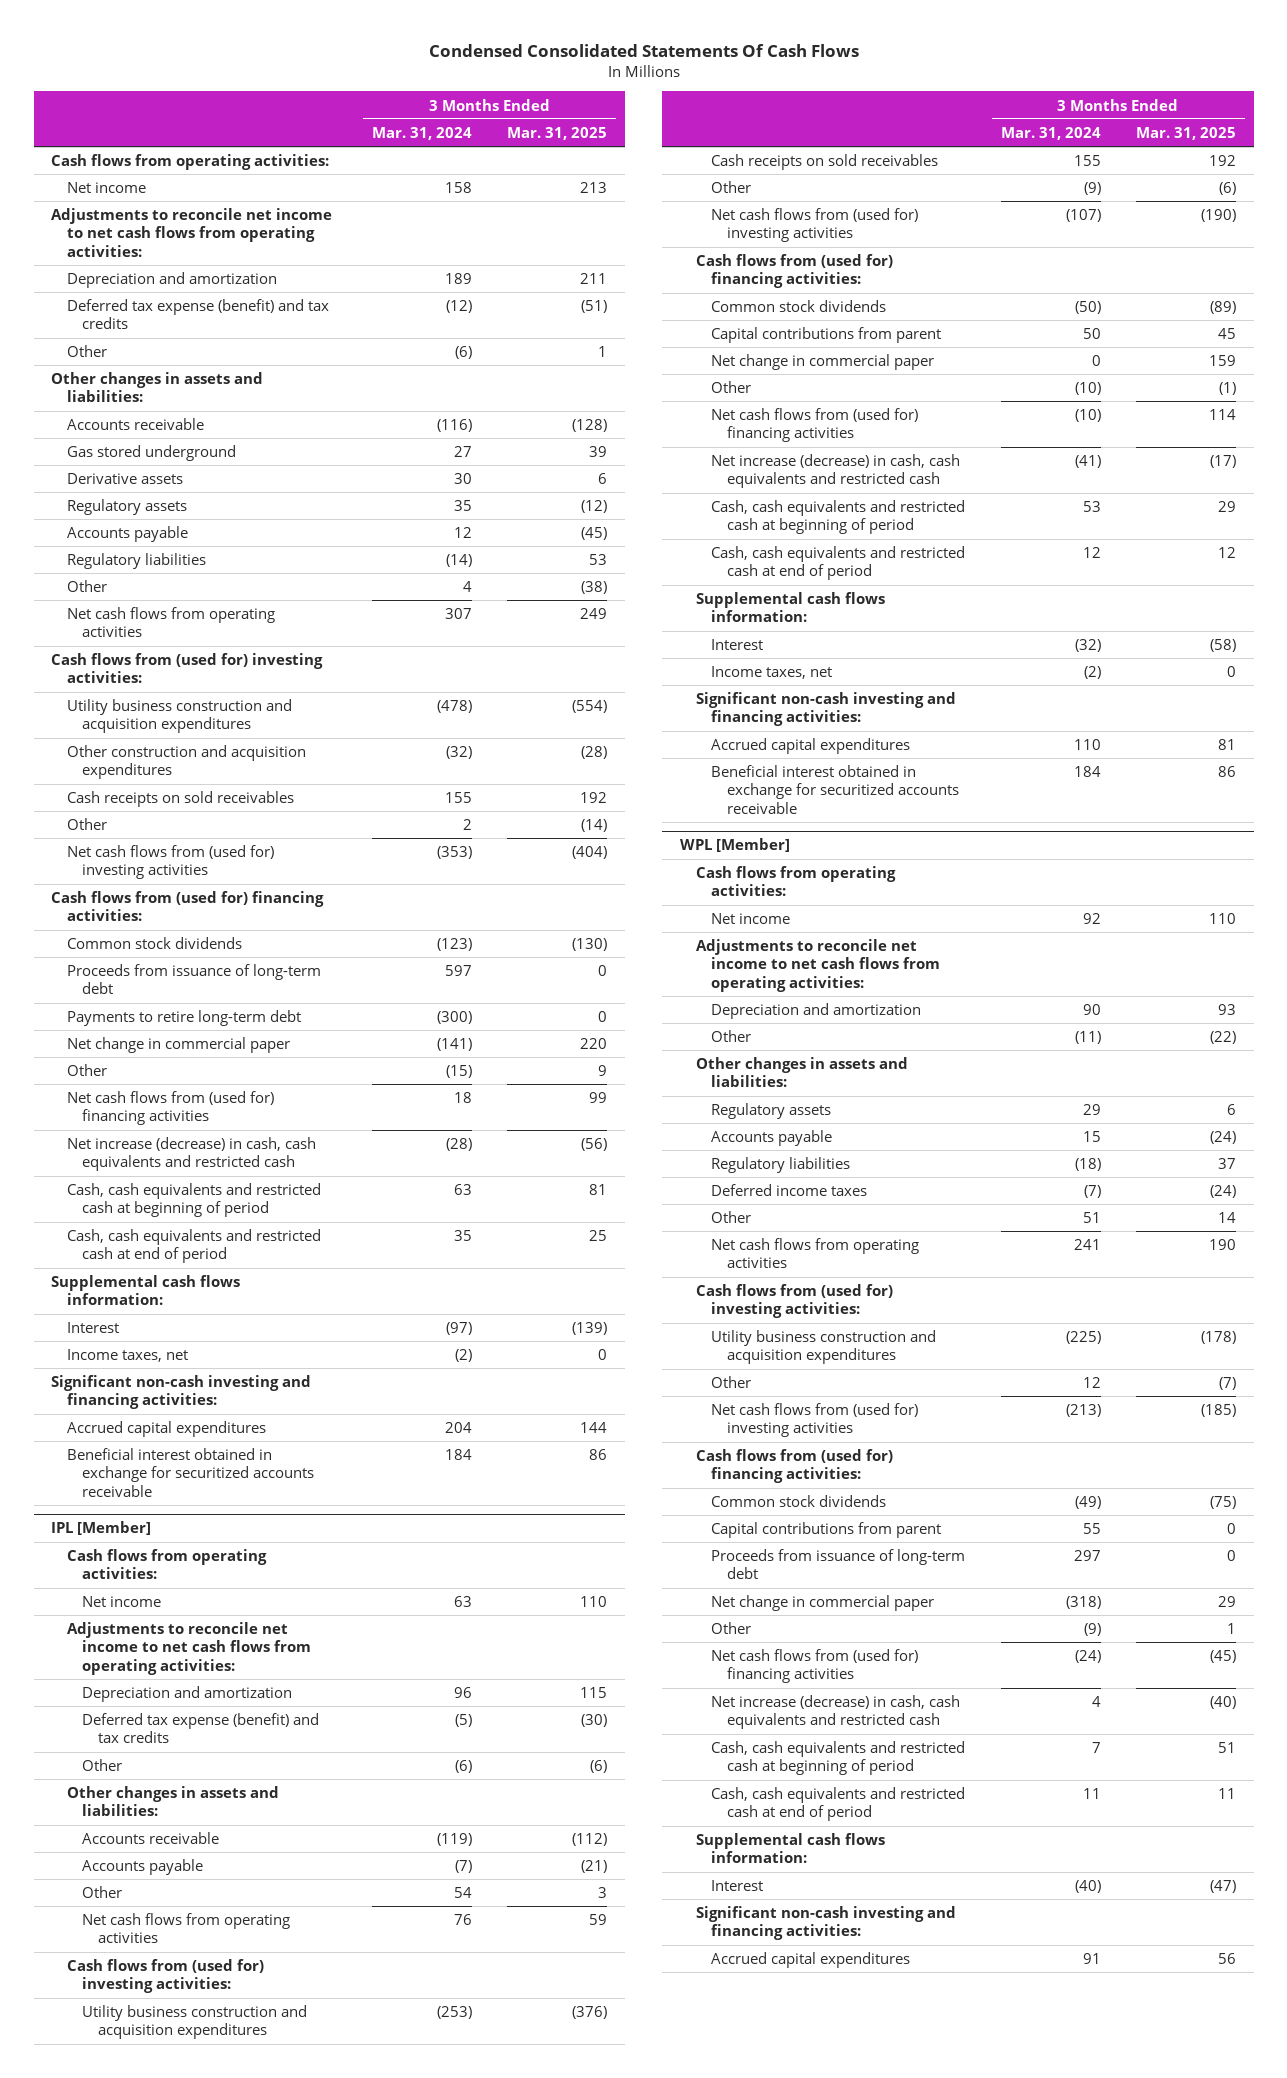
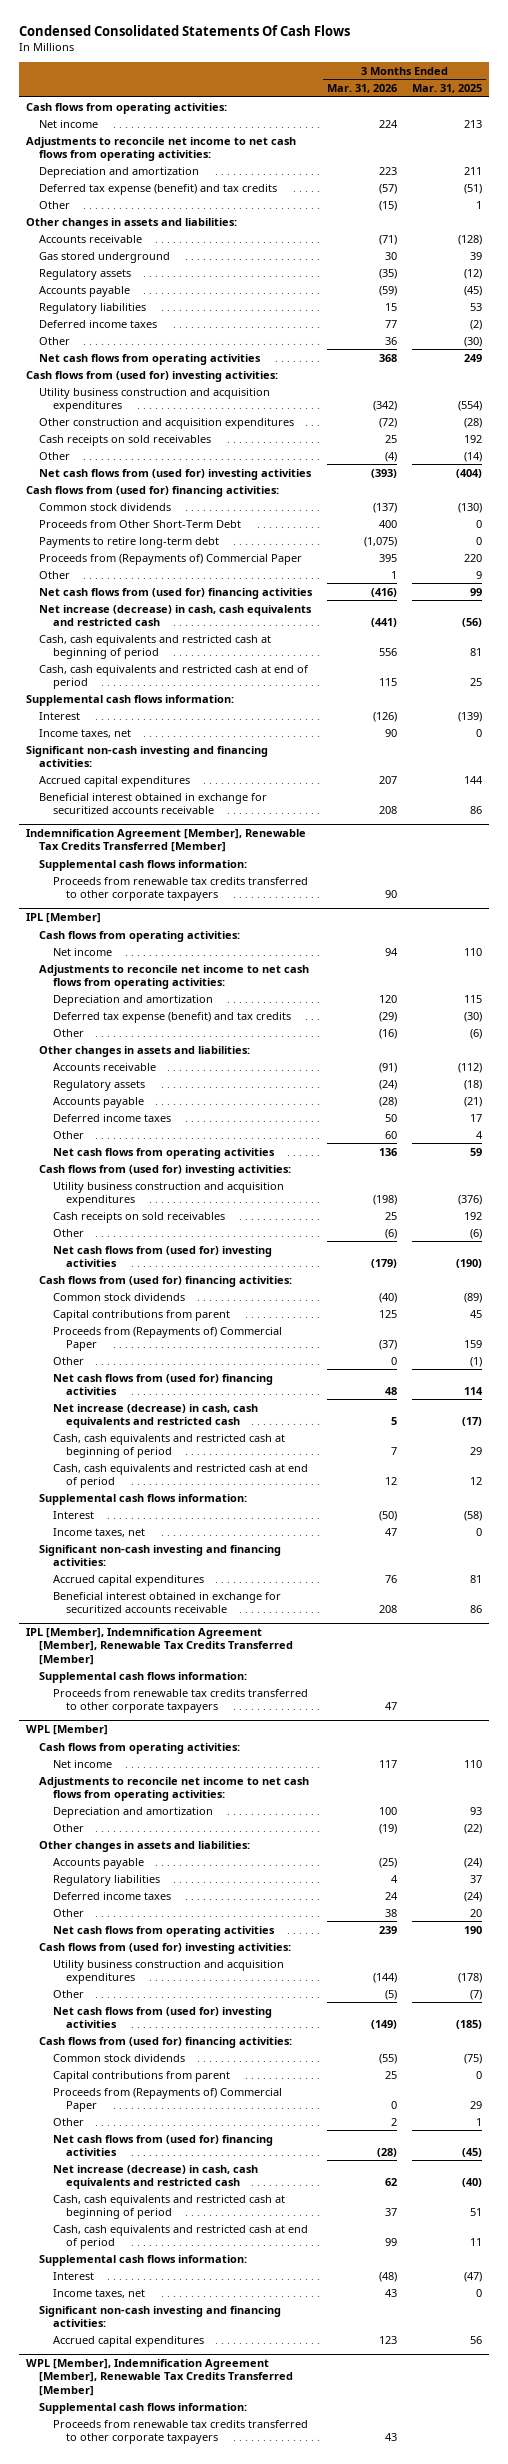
- | 3 Months Ended Mar. 31, 2024 | 3 Months Ended Mar. 31, 2025
+ | 3 Months Ended Mar. 31, 2026 | 3 Months Ended Mar. 31, 2025
- Derivative assets | 30 | 6
- Other | 4 | (38)
+ Deferred income taxes | 77 | (2)
+ Other | 36 | (30)
- Proceeds from issuance of long-term debt | 597 | 0
+ Proceeds from Other Short-Term Debt | 400 | 0
- Net change in commercial paper | (141) | 220
+ Proceeds from (Repayments of) Commercial Paper | 395 | 220
+ Indemnification Agreement [Member], Renewable Tax Credits Transferred [Member]
+ Supplemental cash flows information:
+ Proceeds from renewable tax credits transferred to other corporate taxpayers | 90 |
@ IPL [Member]
+ Regulatory assets | (24) | (18)
- Other | 54 | 3
+ Deferred income taxes | 50 | 17
+ Other | 60 | 4
- Net change in commercial paper | 0 | 159
+ Proceeds from (Repayments of) Commercial Paper | (37) | 159
+ IPL [Member], Indemnification Agreement [Member], Renewable Tax Credits Transferred [Member]
+ Supplemental cash flows information:
+ Proceeds from renewable tax credits transferred to other corporate taxpayers | 47 |
@ WPL [Member]
- Regulatory assets | 29 | 6
- Other | 51 | 14
+ Other | 38 | 20
- Proceeds from issuance of long-term debt | 297 | 0
- Net change in commercial paper | (318) | 29
+ Proceeds from (Repayments of) Commercial Paper | 0 | 29
+ Income taxes, net | 43 | 0
+ WPL [Member], Indemnification Agreement [Member], Renewable Tax Credits Transferred [Member]
+ Supplemental cash flows information:
+ Proceeds from renewable tax credits transferred to other corporate taxpayers | 43 |

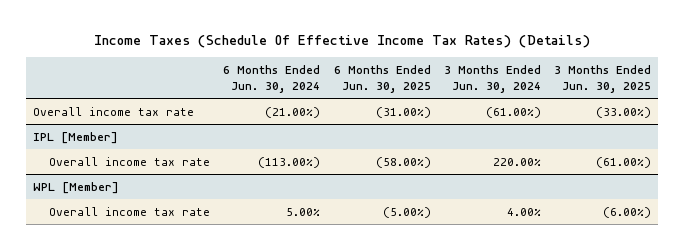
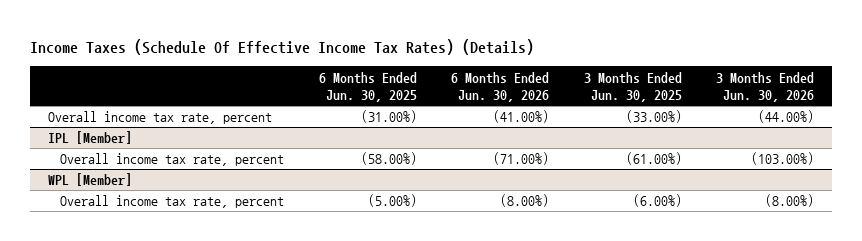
- | 6 Months Ended Jun. 30, 2024 | 6 Months Ended Jun. 30, 2025 | 3 Months Ended Jun. 30, 2024 | 3 Months Ended Jun. 30, 2025
+ | 6 Months Ended Jun. 30, 2025 | 6 Months Ended Jun. 30, 2026 | 3 Months Ended Jun. 30, 2025 | 3 Months Ended Jun. 30, 2026
- Overall income tax rate | (21.00%) | (31.00%) | (61.00%) | (33.00%)
+ Overall income tax rate, percent | (31.00%) | (41.00%) | (33.00%) | (44.00%)
@ IPL [Member]
- Overall income tax rate | (113.00%) | (58.00%) | 220.00% | (61.00%)
+ Overall income tax rate, percent | (58.00%) | (71.00%) | (61.00%) | (103.00%)
@ WPL [Member]
- Overall income tax rate | 5.00% | (5.00%) | 4.00% | (6.00%)
+ Overall income tax rate, percent | (5.00%) | (8.00%) | (6.00%) | (8.00%)

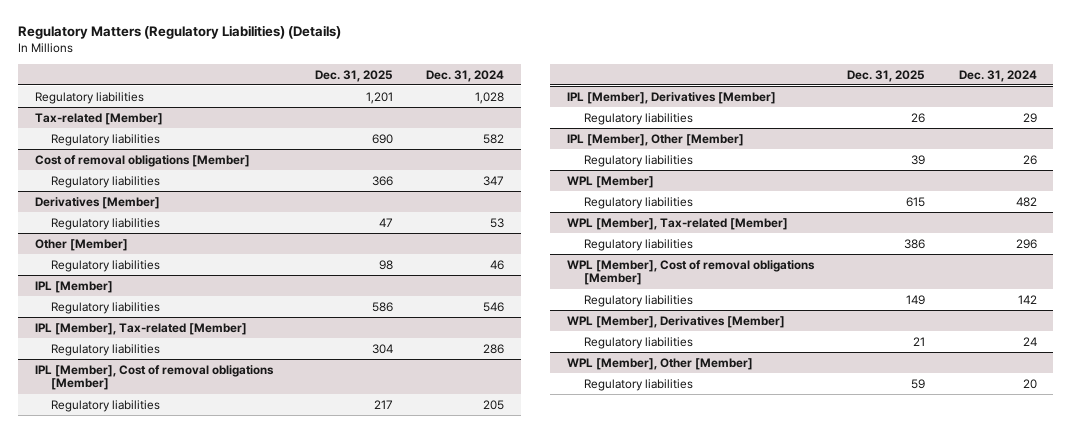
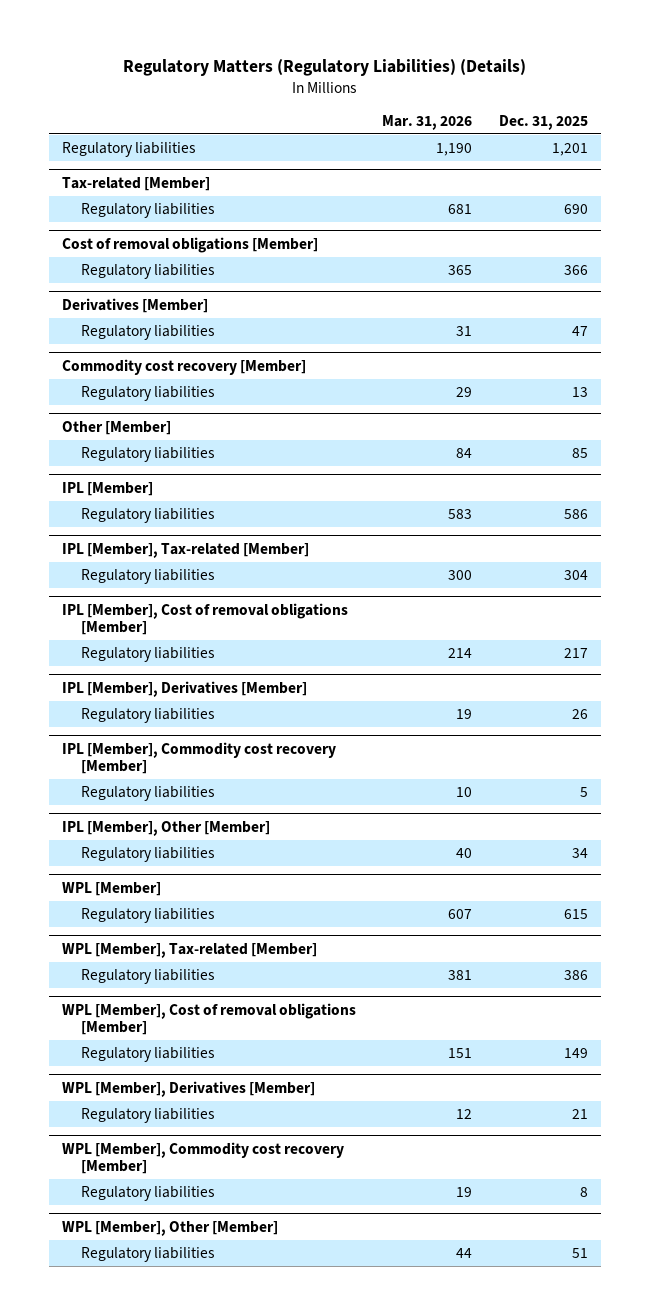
- | Dec. 31, 2025 | Dec. 31, 2024
+ | Mar. 31, 2026 | Dec. 31, 2025
+ Commodity cost recovery [Member]
+ Regulatory liabilities | 29 | 13
@ Other [Member]
- Regulatory liabilities | 98 | 46
+ Regulatory liabilities | 84 | 85
+ IPL [Member], Commodity cost recovery [Member]
+ Regulatory liabilities | 10 | 5
@ IPL [Member], Other [Member]
- Regulatory liabilities | 39 | 26
+ Regulatory liabilities | 40 | 34
+ WPL [Member], Commodity cost recovery [Member]
+ Regulatory liabilities | 19 | 8
@ WPL [Member], Other [Member]
- Regulatory liabilities | 59 | 20
+ Regulatory liabilities | 44 | 51

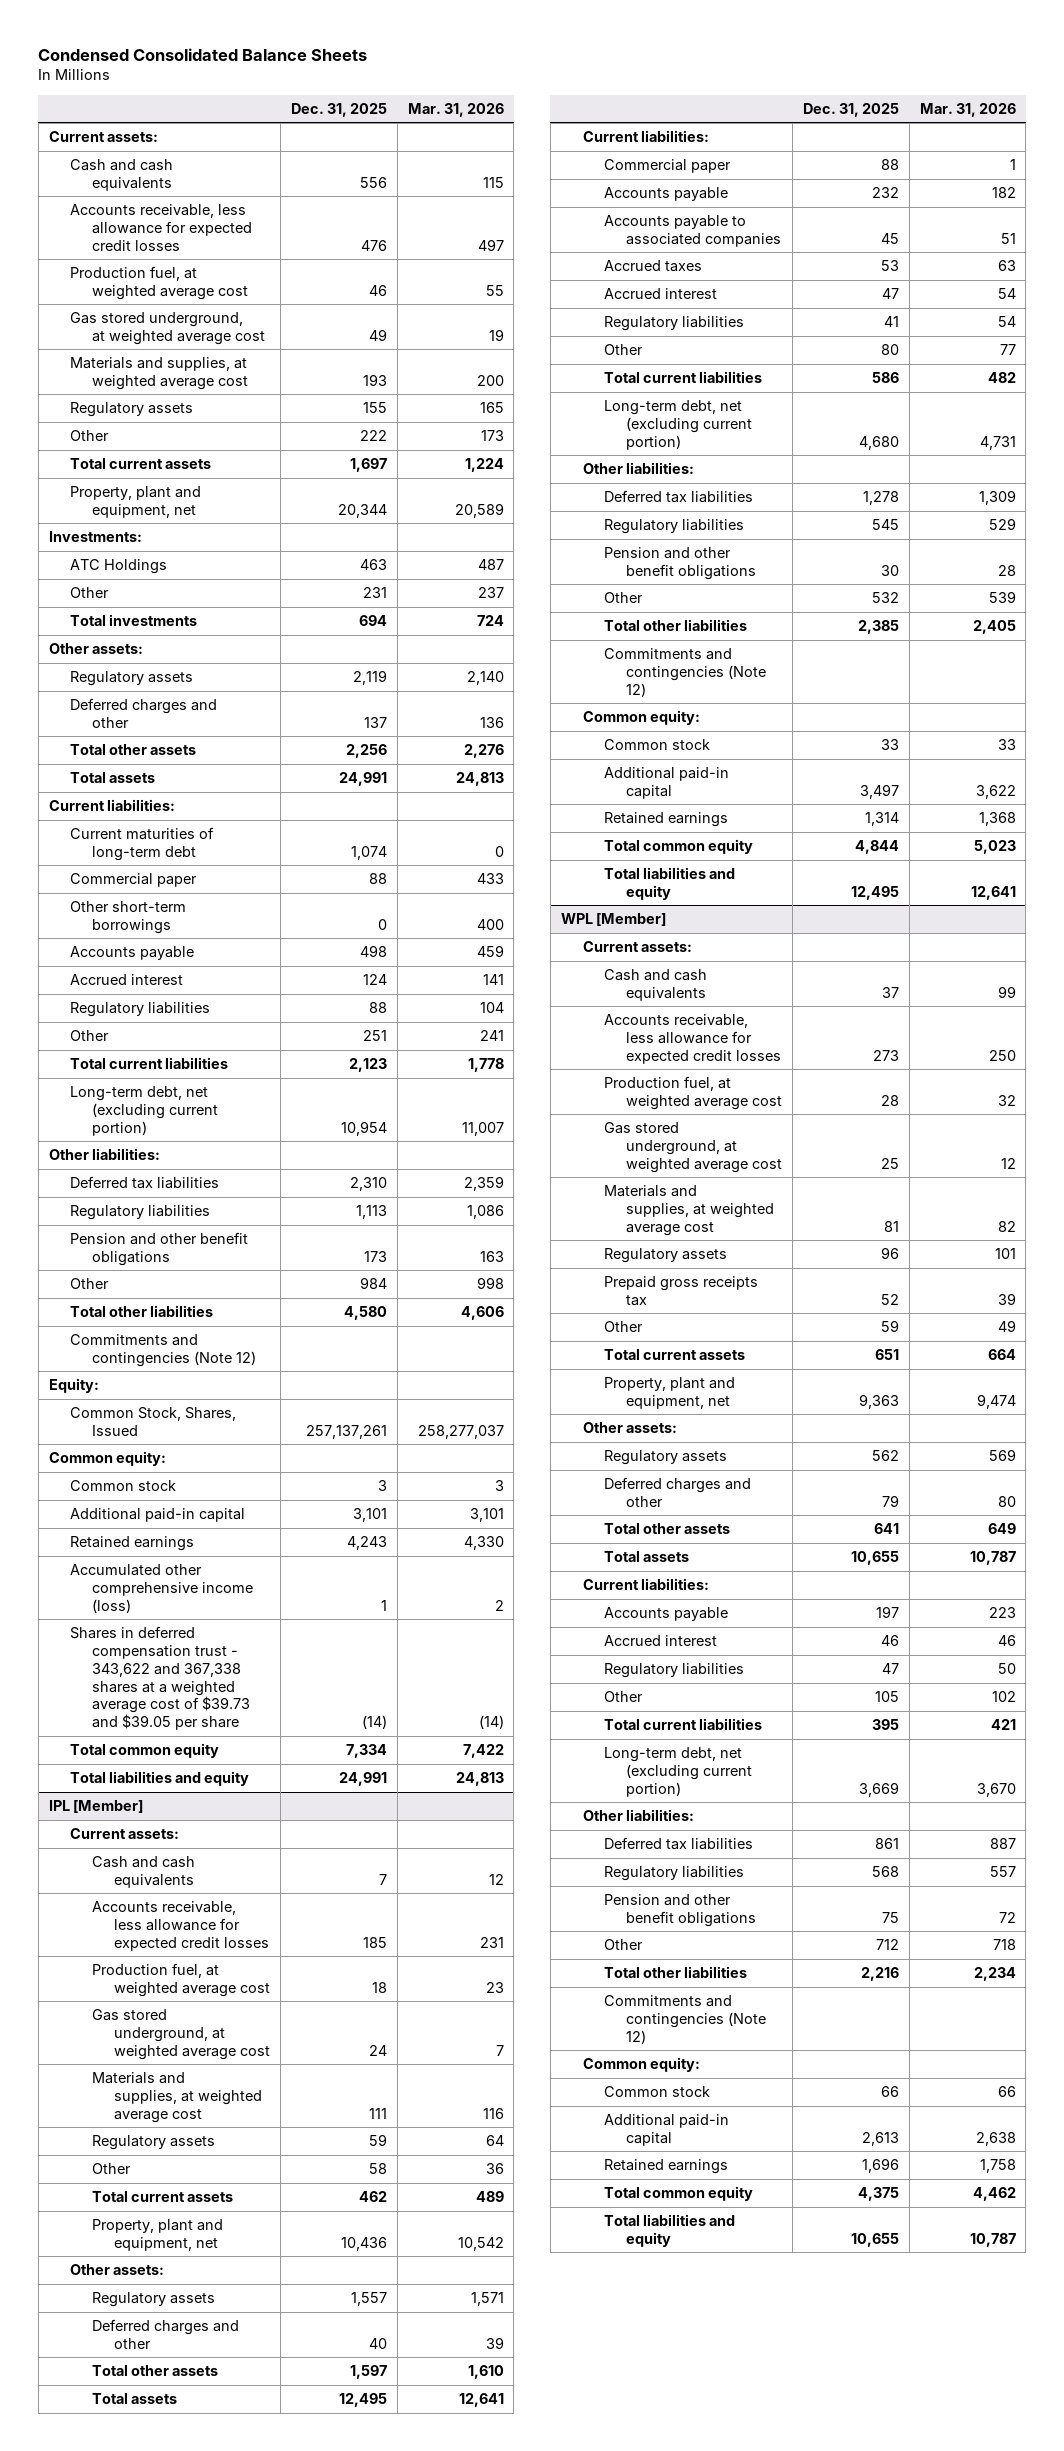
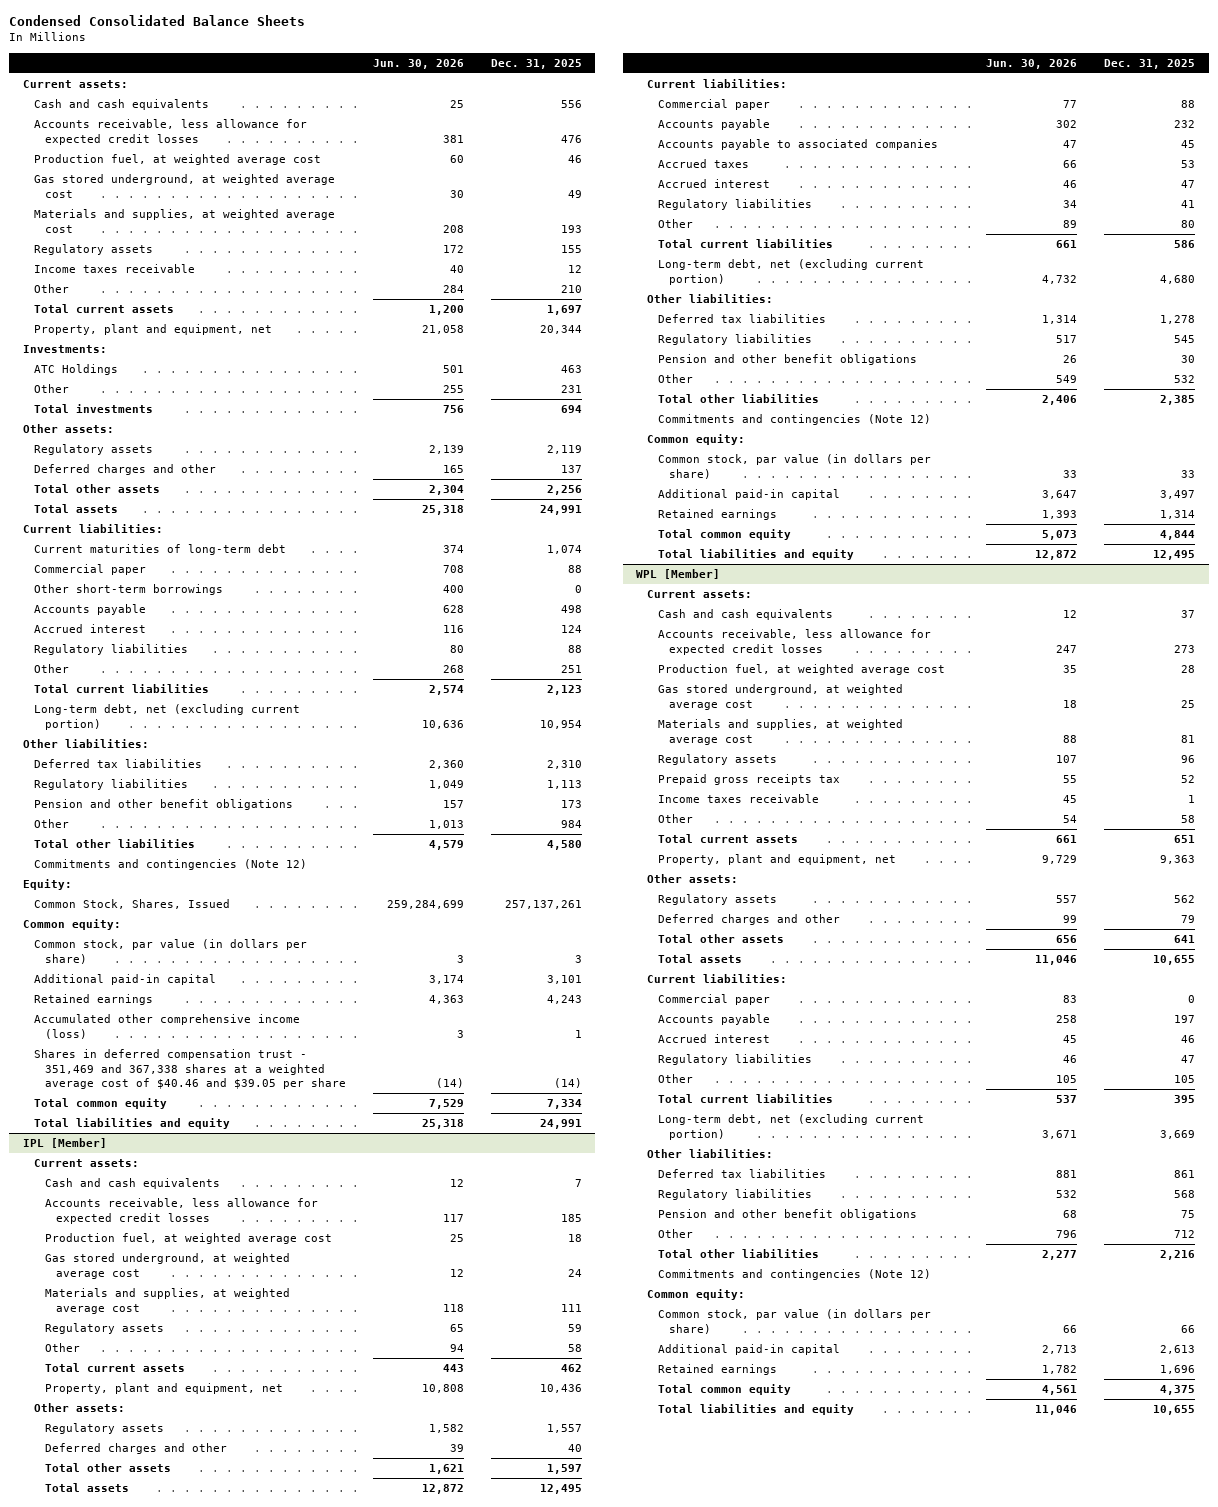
- | Dec. 31, 2025 | Mar. 31, 2026
+ | Jun. 30, 2026 | Dec. 31, 2025
- Other | 222 | 173
+ Income taxes receivable | 40 | 12
+ Other | 284 | 210
- Common stock | 3 | 3
+ Common stock, par value (in dollars per share) | 3 | 3
- Shares in deferred compensation trust - 343,622 and 367,338 shares at a weighted average cost of $39.73 and $39.05 per share | (14) | (14)
+ Shares in deferred compensation trust - 351,469 and 367,338 shares at a weighted average cost of $40.46 and $39.05 per share | (14) | (14)
@ IPL [Member]
- Common stock | 33 | 33
+ Common stock, par value (in dollars per share) | 33 | 33
@ WPL [Member]
- Other | 59 | 49
+ Income taxes receivable | 45 | 1
+ Other | 54 | 58
+ Commercial paper | 83 | 0
- Common stock | 66 | 66
+ Common stock, par value (in dollars per share) | 66 | 66

